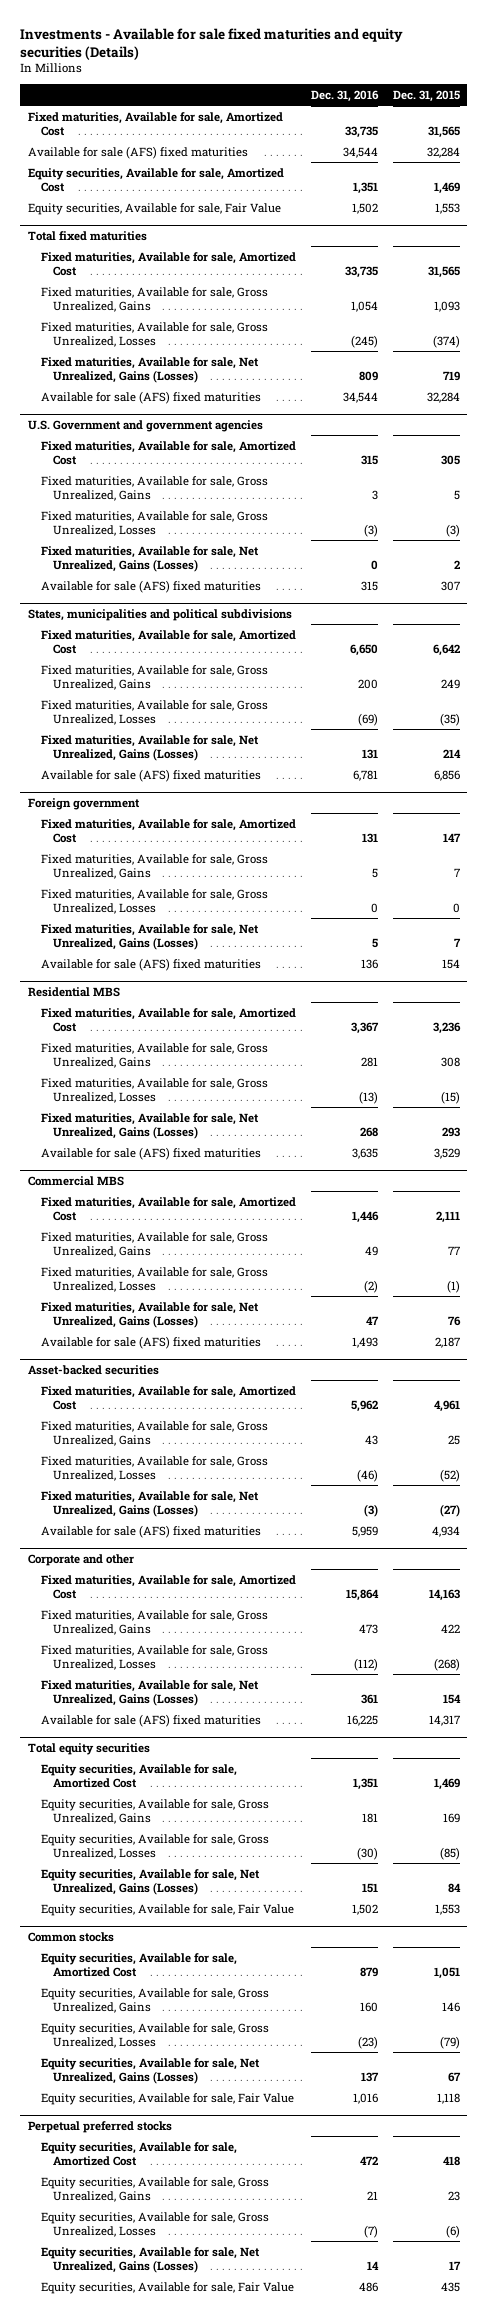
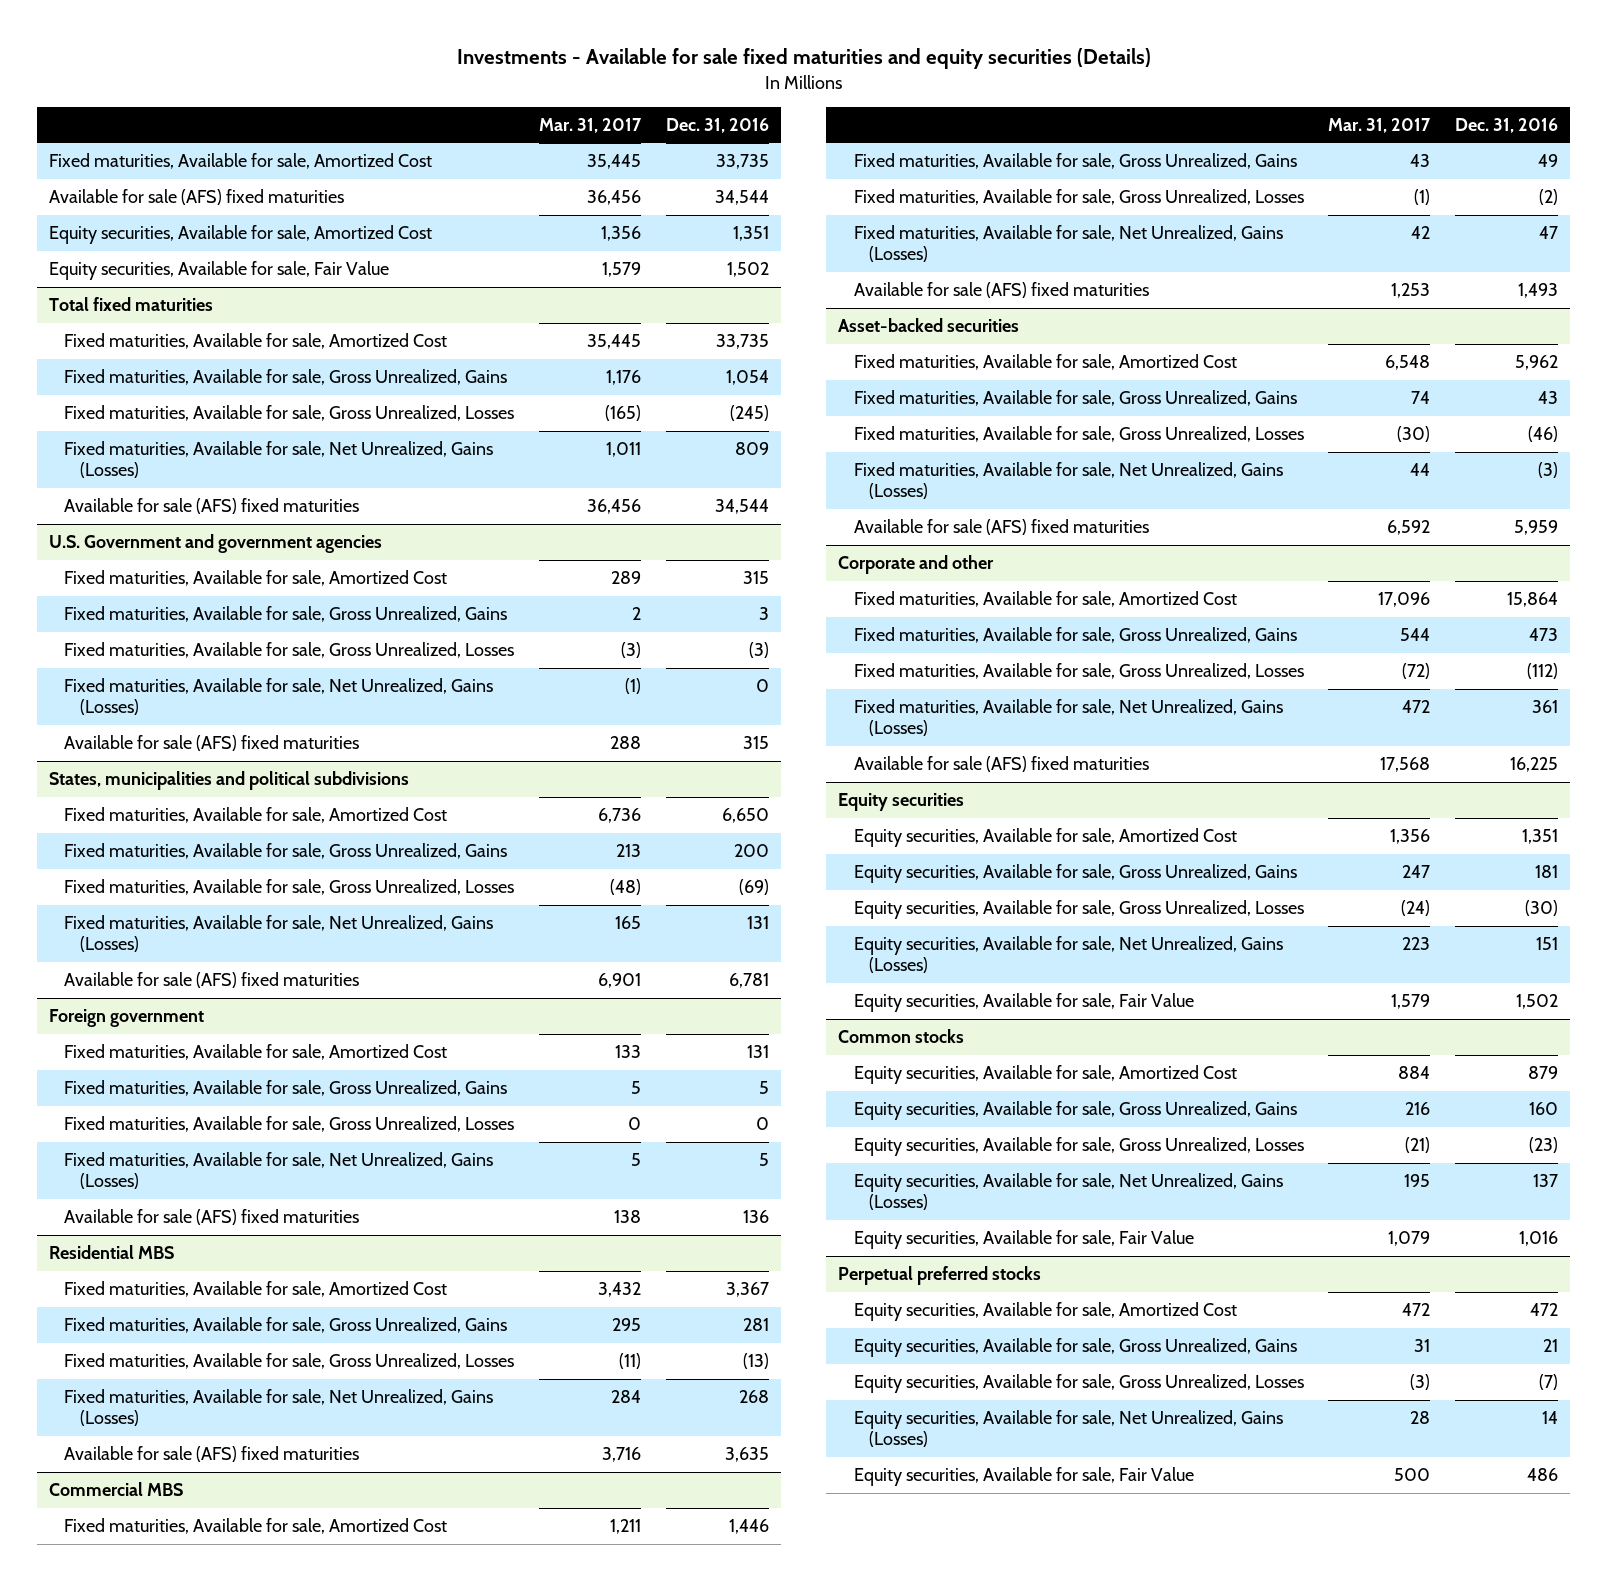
- | Dec. 31, 2016 | Dec. 31, 2015
+ | Mar. 31, 2017 | Dec. 31, 2016
- Total equity securities
+ Equity securities

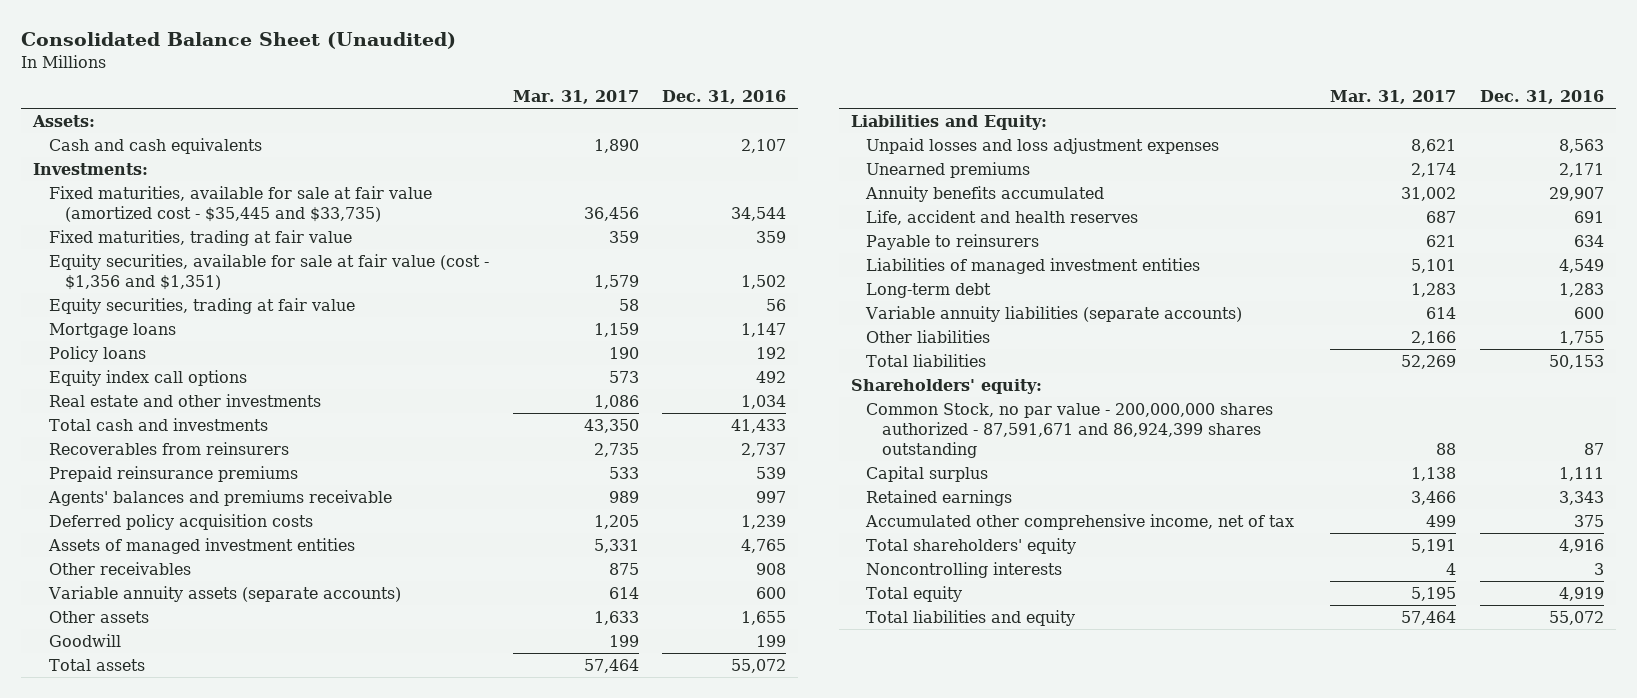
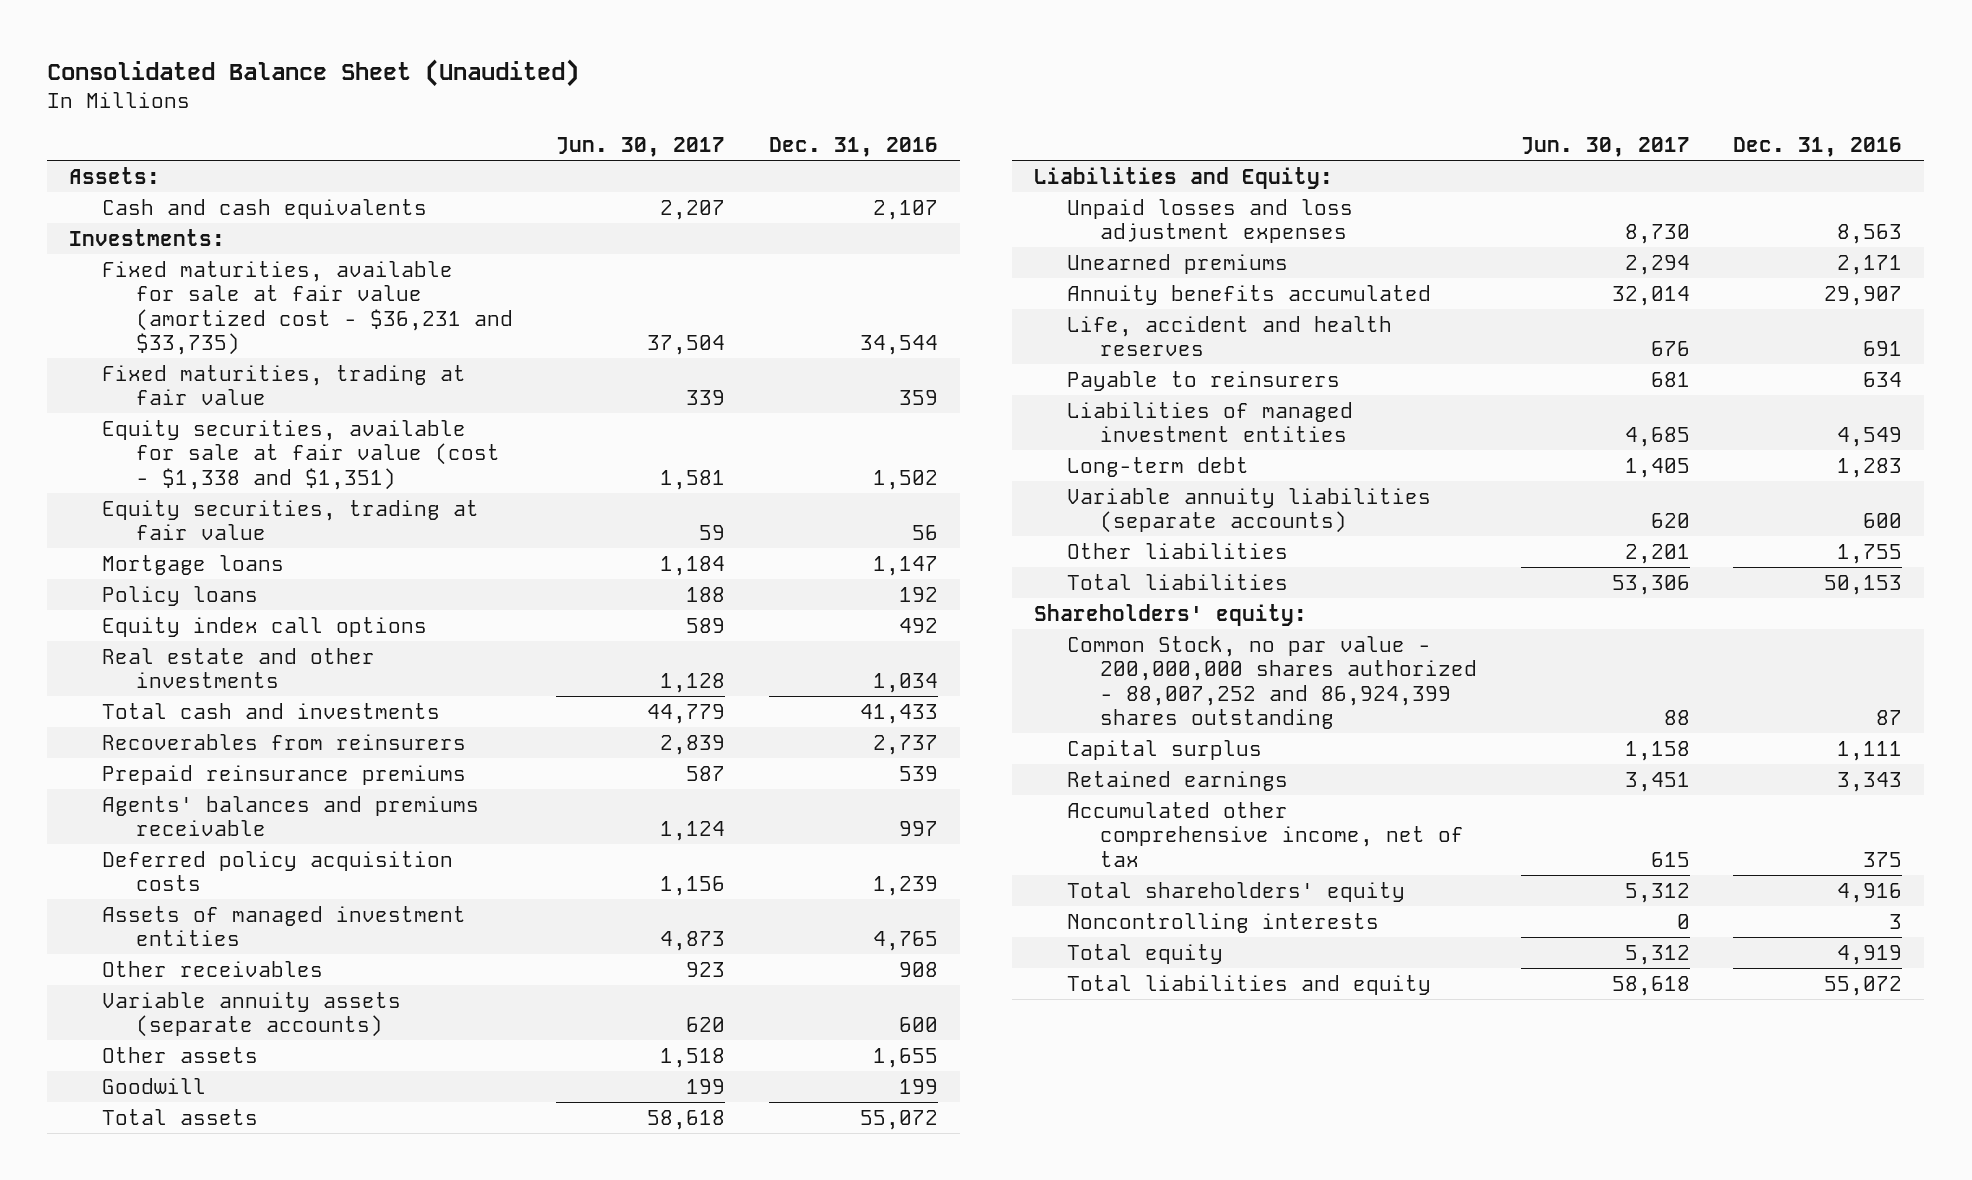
- | Mar. 31, 2017 | Dec. 31, 2016
+ | Jun. 30, 2017 | Dec. 31, 2016
- Fixed maturities, available for sale at fair value (amortized cost - $35,445 and $33,735) | 36,456 | 34,544
+ Fixed maturities, available for sale at fair value (amortized cost - $36,231 and $33,735) | 37,504 | 34,544
- Equity securities, available for sale at fair value (cost - $1,356 and $1,351) | 1,579 | 1,502
+ Equity securities, available for sale at fair value (cost - $1,338 and $1,351) | 1,581 | 1,502
- Common Stock, no par value - 200,000,000 shares authorized - 87,591,671 and 86,924,399 shares outstanding | 88 | 87
+ Common Stock, no par value - 200,000,000 shares authorized - 88,007,252 and 86,924,399 shares outstanding | 88 | 87

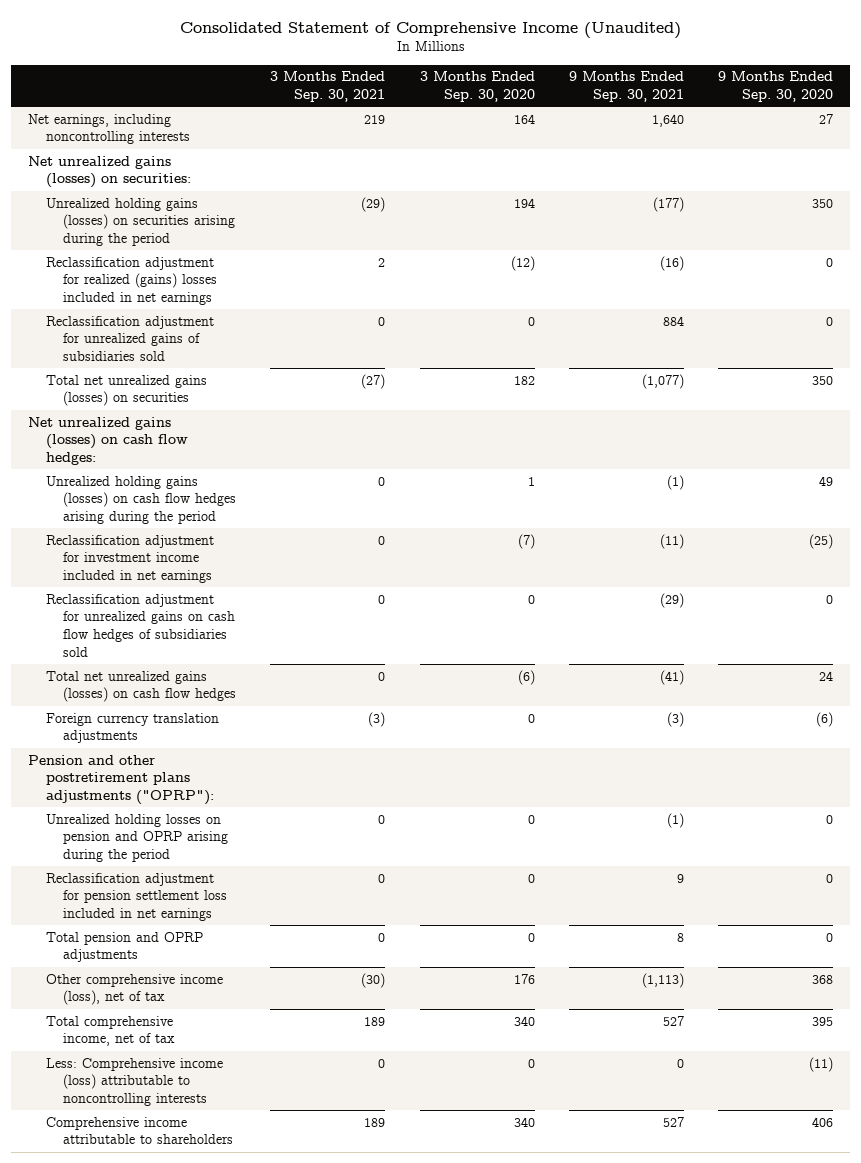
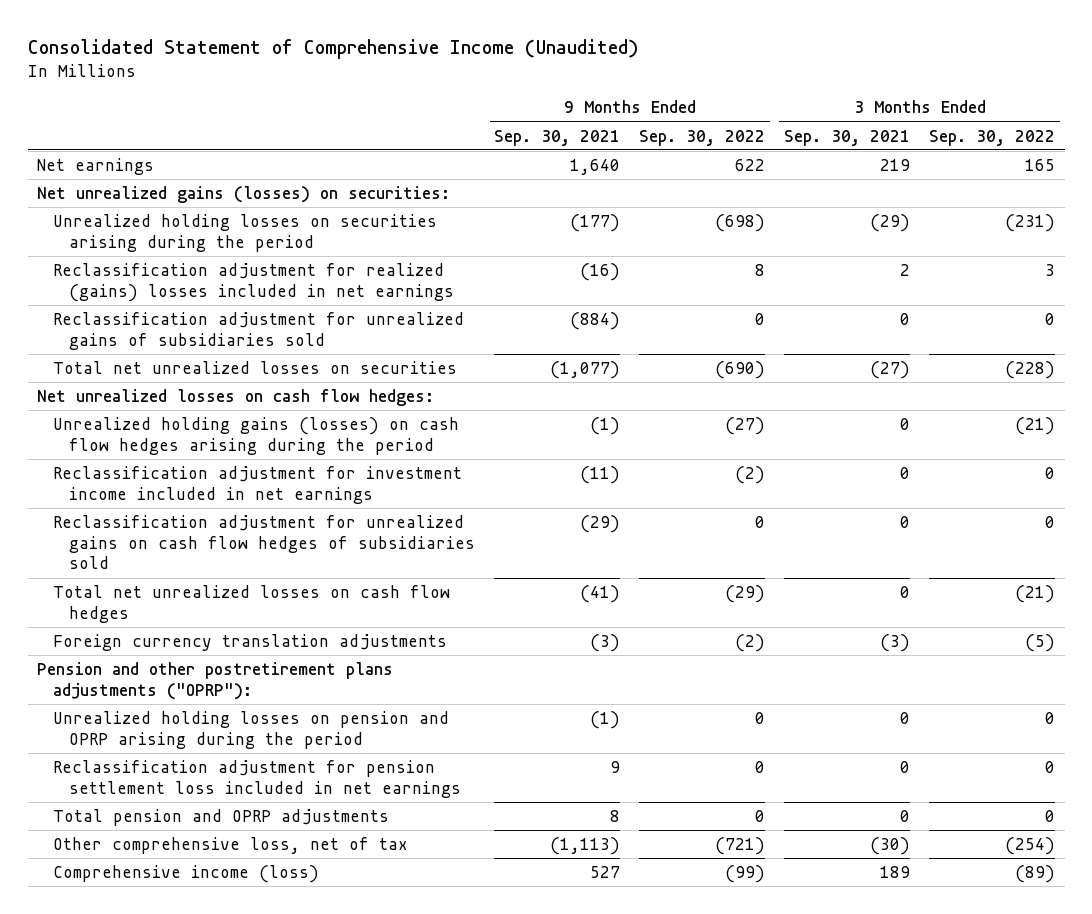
- | 3 Months Ended Sep. 30, 2021 | 3 Months Ended Sep. 30, 2020 | 9 Months Ended Sep. 30, 2021 | 9 Months Ended Sep. 30, 2020
+ | 9 Months Ended Sep. 30, 2021 | 9 Months Ended Sep. 30, 2022 | 3 Months Ended Sep. 30, 2021 | 3 Months Ended Sep. 30, 2022
- Net earnings, including noncontrolling interests | 219 | 164 | 1,640 | 27
+ Net earnings | 1,640 | 622 | 219 | 165
- Unrealized holding gains (losses) on securities arising during the period | (29) | 194 | (177) | 350
+ Unrealized holding losses on securities arising during the period | (177) | (698) | (29) | (231)
- Reclassification adjustment for unrealized gains of subsidiaries sold | 0 | 0 | 884 | 0
- Total net unrealized gains (losses) on securities | (27) | 182 | (1,077) | 350
- Net unrealized gains (losses) on cash flow hedges:
+ Reclassification adjustment for unrealized gains of subsidiaries sold | (884) | 0 | 0 | 0
+ Total net unrealized losses on securities | (1,077) | (690) | (27) | (228)
+ Net unrealized losses on cash flow hedges:
- Total net unrealized gains (losses) on cash flow hedges | 0 | (6) | (41) | 24
+ Total net unrealized losses on cash flow hedges | (41) | (29) | 0 | (21)
- Other comprehensive income (loss), net of tax | (30) | 176 | (1,113) | 368
- Total comprehensive income, net of tax | 189 | 340 | 527 | 395
- Less: Comprehensive income (loss) attributable to noncontrolling interests | 0 | 0 | 0 | (11)
- Comprehensive income attributable to shareholders | 189 | 340 | 527 | 406
+ Other comprehensive loss, net of tax | (1,113) | (721) | (30) | (254)
+ Comprehensive income (loss) | 527 | (99) | 189 | (89)

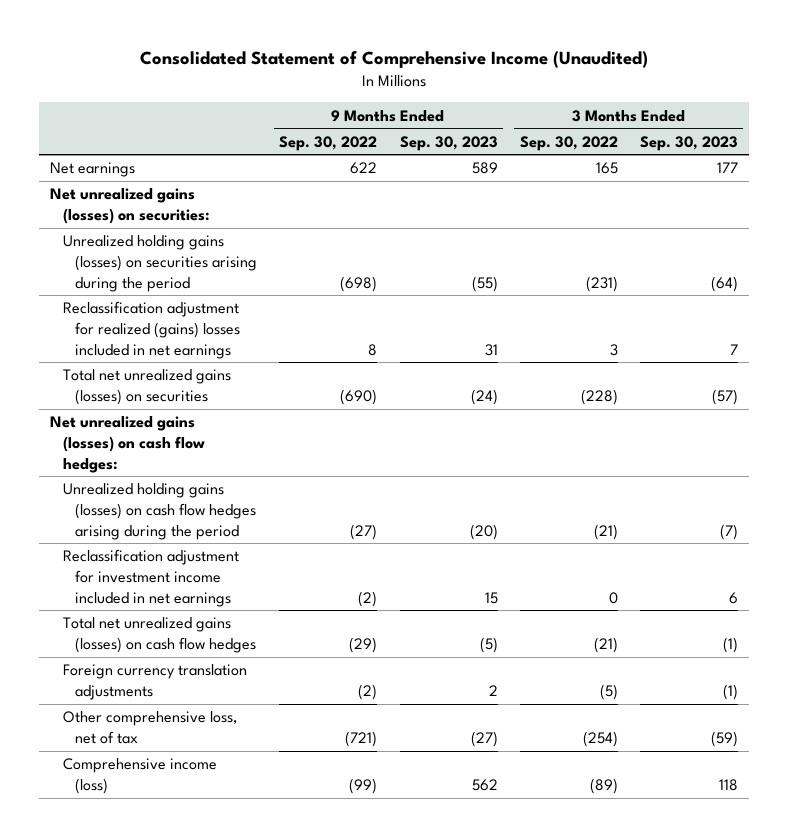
- | 9 Months Ended Sep. 30, 2021 | 9 Months Ended Sep. 30, 2022 | 3 Months Ended Sep. 30, 2021 | 3 Months Ended Sep. 30, 2022
+ | 9 Months Ended Sep. 30, 2022 | 9 Months Ended Sep. 30, 2023 | 3 Months Ended Sep. 30, 2022 | 3 Months Ended Sep. 30, 2023
- Unrealized holding losses on securities arising during the period | (177) | (698) | (29) | (231)
+ Unrealized holding gains (losses) on securities arising during the period | (698) | (55) | (231) | (64)
- Reclassification adjustment for unrealized gains of subsidiaries sold | (884) | 0 | 0 | 0
- Total net unrealized losses on securities | (1,077) | (690) | (27) | (228)
- Net unrealized losses on cash flow hedges:
+ Total net unrealized gains (losses) on securities | (690) | (24) | (228) | (57)
+ Net unrealized gains (losses) on cash flow hedges:
- Reclassification adjustment for unrealized gains on cash flow hedges of subsidiaries sold | (29) | 0 | 0 | 0
- Total net unrealized losses on cash flow hedges | (41) | (29) | 0 | (21)
+ Total net unrealized gains (losses) on cash flow hedges | (29) | (5) | (21) | (1)
- Pension and other postretirement plans adjustments ("OPRP"):
- Unrealized holding losses on pension and OPRP arising during the period | (1) | 0 | 0 | 0
- Reclassification adjustment for pension settlement loss included in net earnings | 9 | 0 | 0 | 0
- Total pension and OPRP adjustments | 8 | 0 | 0 | 0

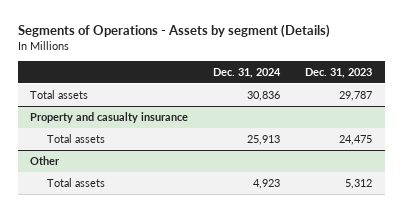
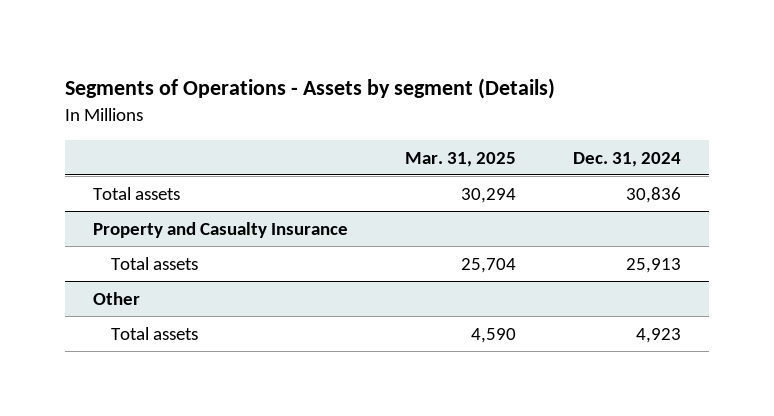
- | Dec. 31, 2024 | Dec. 31, 2023
+ | Mar. 31, 2025 | Dec. 31, 2024
- Property and casualty insurance
+ Property and Casualty Insurance

